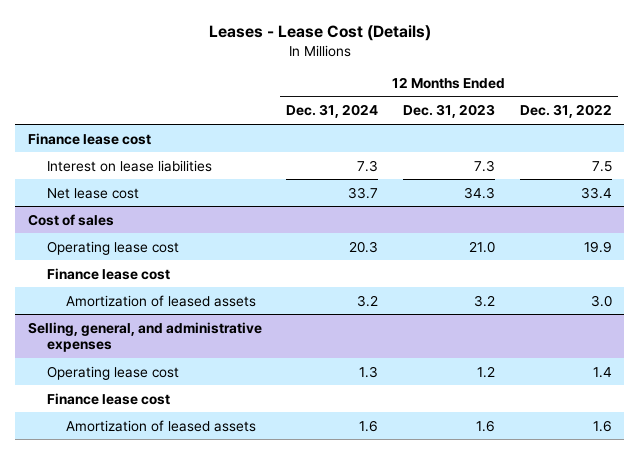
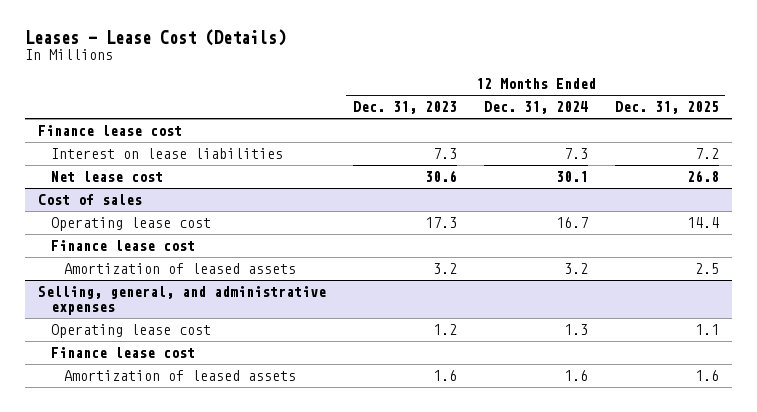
- | 12 Months Ended Dec. 31, 2024 | 12 Months Ended Dec. 31, 2023 | 12 Months Ended Dec. 31, 2022
+ | 12 Months Ended Dec. 31, 2023 | 12 Months Ended Dec. 31, 2024 | 12 Months Ended Dec. 31, 2025
- Net lease cost | 33.7 | 34.3 | 33.4
+ Net lease cost | 30.6 | 30.1 | 26.8
@ Cost of sales
- Operating lease cost | 20.3 | 21.0 | 19.9
+ Operating lease cost | 17.3 | 16.7 | 14.4

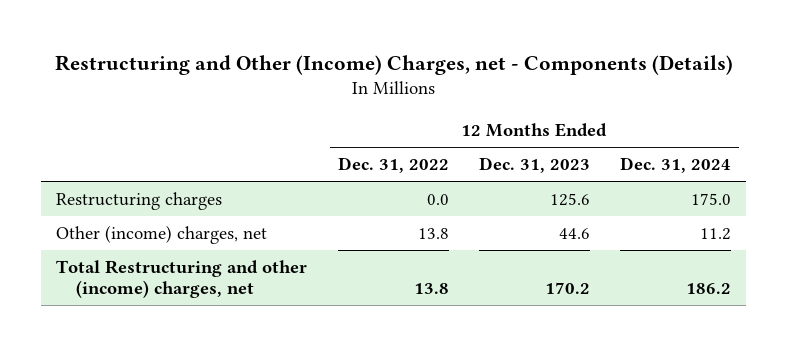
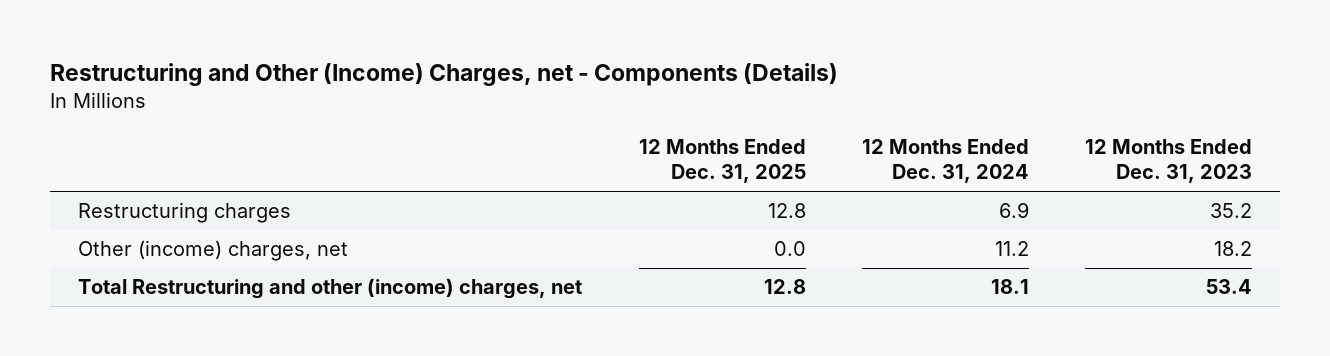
- | 12 Months Ended Dec. 31, 2022 | 12 Months Ended Dec. 31, 2023 | 12 Months Ended Dec. 31, 2024
+ | 12 Months Ended Dec. 31, 2025 | 12 Months Ended Dec. 31, 2024 | 12 Months Ended Dec. 31, 2023
- Restructuring charges | 0.0 | 125.6 | 175.0
- Other (income) charges, net | 13.8 | 44.6 | 11.2
- Total Restructuring and other (income) charges, net | 13.8 | 170.2 | 186.2
+ Restructuring charges | 12.8 | 6.9 | 35.2
+ Other (income) charges, net | 0.0 | 11.2 | 18.2
+ Total Restructuring and other (income) charges, net | 12.8 | 18.1 | 53.4

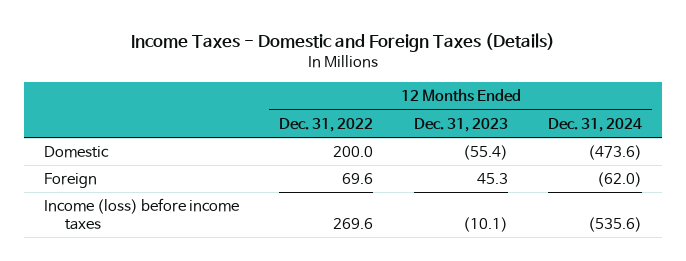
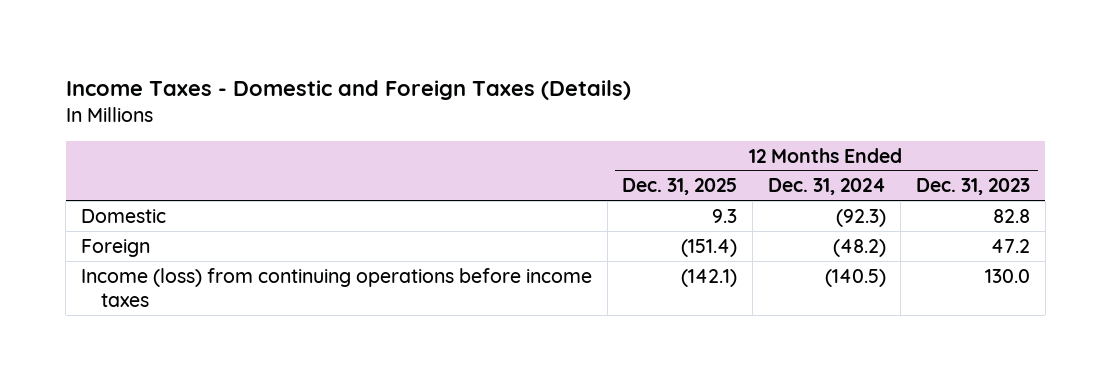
- | 12 Months Ended Dec. 31, 2022 | 12 Months Ended Dec. 31, 2023 | 12 Months Ended Dec. 31, 2024
+ | 12 Months Ended Dec. 31, 2025 | 12 Months Ended Dec. 31, 2024 | 12 Months Ended Dec. 31, 2023
- Domestic | 200.0 | (55.4) | (473.6)
- Foreign | 69.6 | 45.3 | (62.0)
- Income (loss) before income taxes | 269.6 | (10.1) | (535.6)
+ Domestic | 9.3 | (92.3) | 82.8
+ Foreign | (151.4) | (48.2) | 47.2
+ Income (loss) from continuing operations before income taxes | (142.1) | (140.5) | 130.0

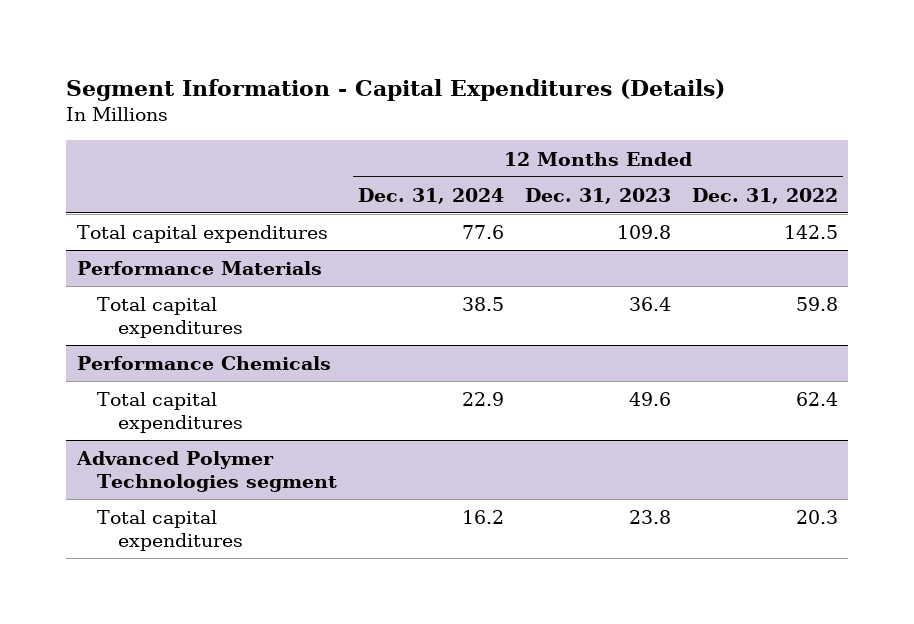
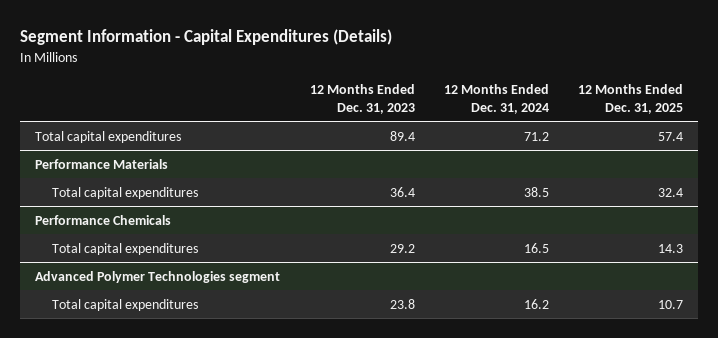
- | 12 Months Ended Dec. 31, 2024 | 12 Months Ended Dec. 31, 2023 | 12 Months Ended Dec. 31, 2022
+ | 12 Months Ended Dec. 31, 2023 | 12 Months Ended Dec. 31, 2024 | 12 Months Ended Dec. 31, 2025
- Total capital expenditures | 77.6 | 109.8 | 142.5
+ Total capital expenditures | 89.4 | 71.2 | 57.4
@ Performance Chemicals
- Total capital expenditures | 22.9 | 49.6 | 62.4
+ Total capital expenditures | 29.2 | 16.5 | 14.3

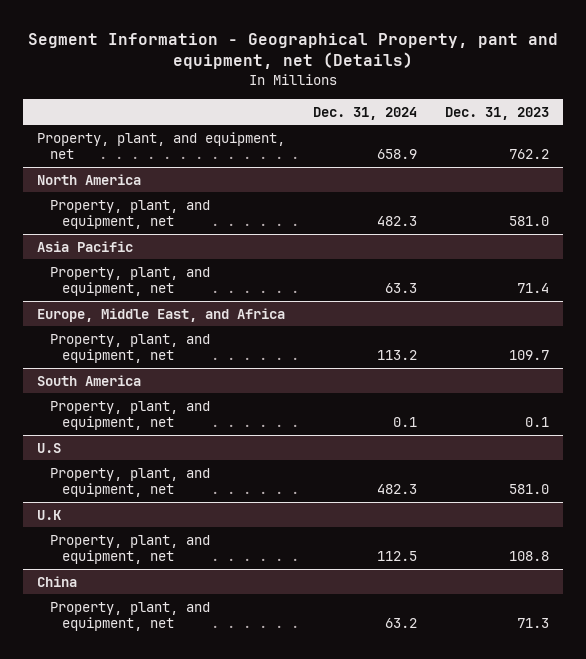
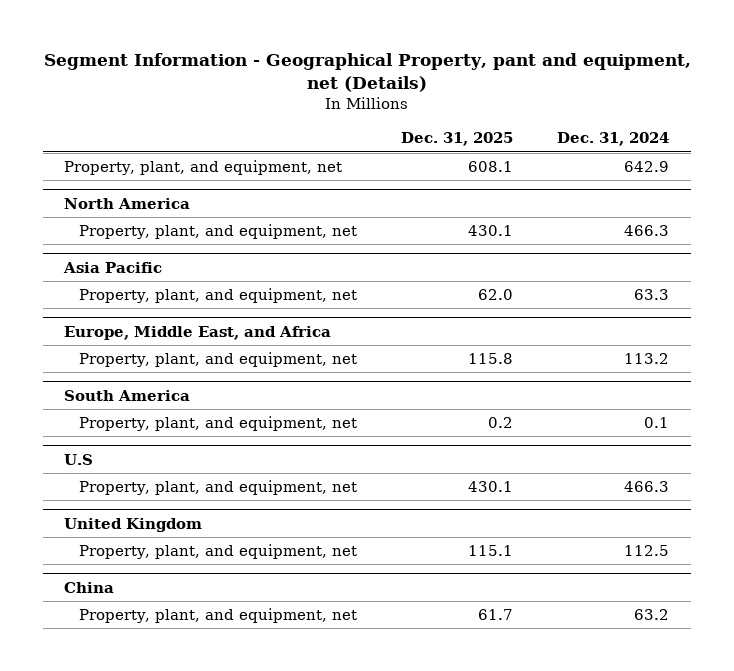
- | Dec. 31, 2024 | Dec. 31, 2023
+ | Dec. 31, 2025 | Dec. 31, 2024
- Property, plant, and equipment, net | 658.9 | 762.2
+ Property, plant, and equipment, net | 608.1 | 642.9
@ North America
- Property, plant, and equipment, net | 482.3 | 581.0
+ Property, plant, and equipment, net | 430.1 | 466.3
@ U.S
- Property, plant, and equipment, net | 482.3 | 581.0
- U.K
@ U.S
+ Property, plant, and equipment, net | 430.1 | 466.3
+ United Kingdom

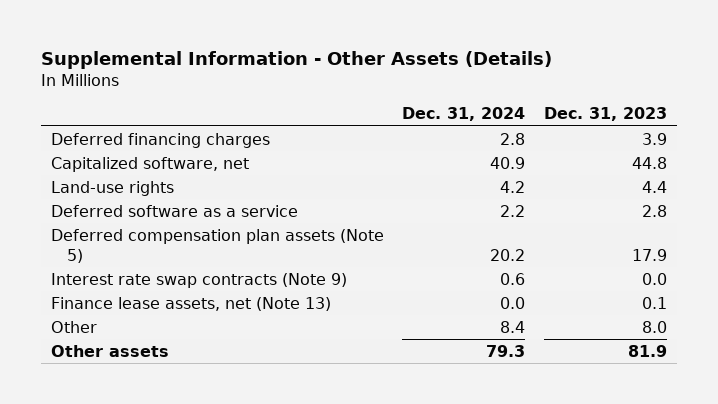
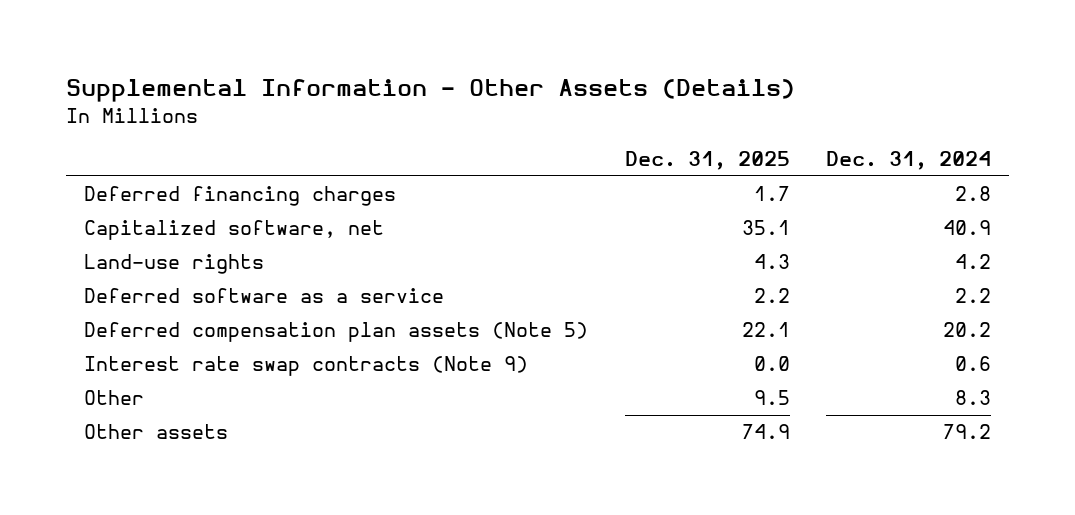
- | Dec. 31, 2024 | Dec. 31, 2023
+ | Dec. 31, 2025 | Dec. 31, 2024
- Finance lease assets, net (Note 13) | 0.0 | 0.1
- Other | 8.4 | 8.0
- Other assets | 79.3 | 81.9
+ Other | 9.5 | 8.3
+ Other assets | 74.9 | 79.2

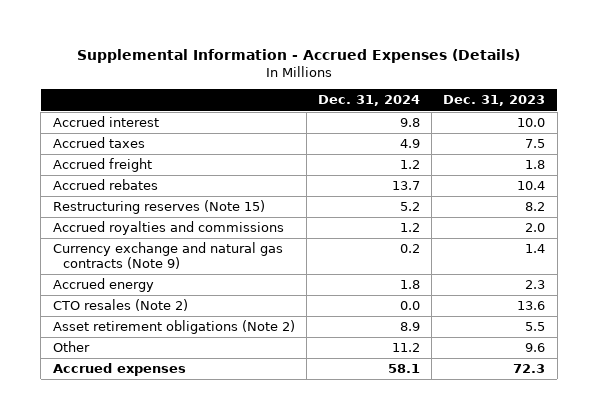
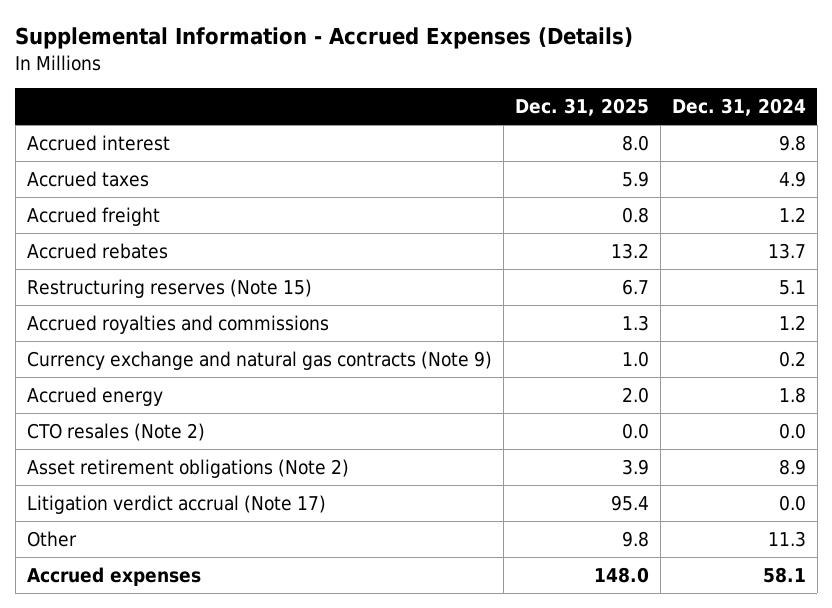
- | Dec. 31, 2024 | Dec. 31, 2023
+ | Dec. 31, 2025 | Dec. 31, 2024
- Restructuring reserves (Note 15) | 5.2 | 8.2
+ Restructuring reserves (Note 15) | 6.7 | 5.1
- Other | 11.2 | 9.6
+ Litigation verdict accrual (Note 17) | 95.4 | 0.0
+ Other | 9.8 | 11.3

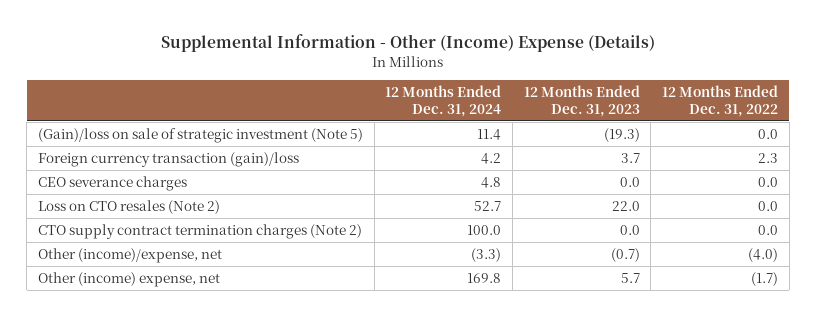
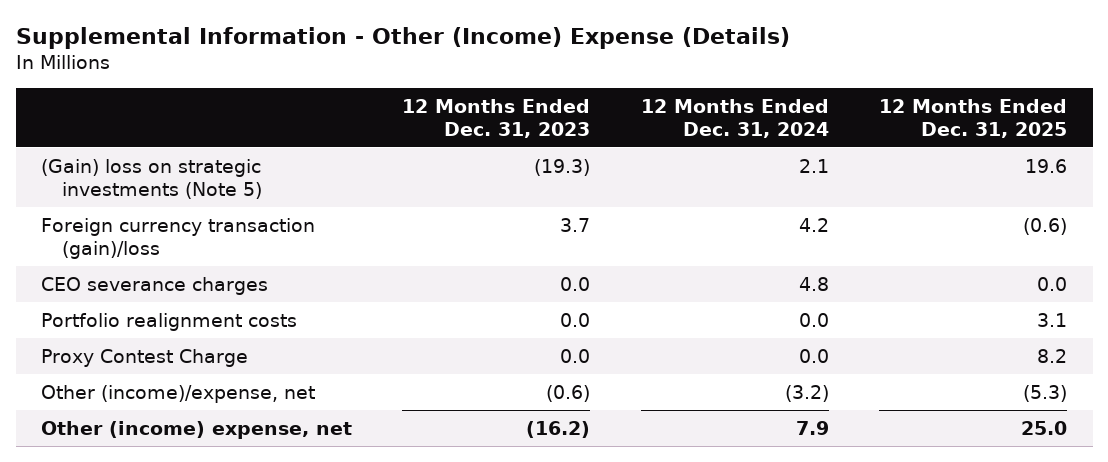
- | 12 Months Ended Dec. 31, 2024 | 12 Months Ended Dec. 31, 2023 | 12 Months Ended Dec. 31, 2022
+ | 12 Months Ended Dec. 31, 2023 | 12 Months Ended Dec. 31, 2024 | 12 Months Ended Dec. 31, 2025
- (Gain)/loss on sale of strategic investment (Note 5) | 11.4 | (19.3) | 0.0
+ (Gain) loss on strategic investments (Note 5) | (19.3) | 2.1 | 19.6
- Loss on CTO resales (Note 2) | 52.7 | 22.0 | 0.0
- CTO supply contract termination charges (Note 2) | 100.0 | 0.0 | 0.0
- Other (income)/expense, net | (3.3) | (0.7) | (4.0)
- Other (income) expense, net | 169.8 | 5.7 | (1.7)
+ Portfolio realignment costs | 0.0 | 0.0 | 3.1
+ Proxy Contest Charge | 0.0 | 0.0 | 8.2
+ Other (income)/expense, net | (0.6) | (3.2) | (5.3)
+ Other (income) expense, net | (16.2) | 7.9 | 25.0

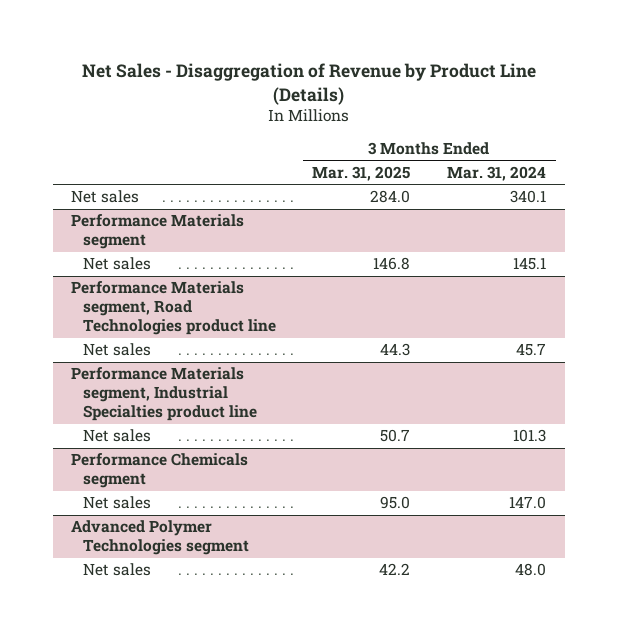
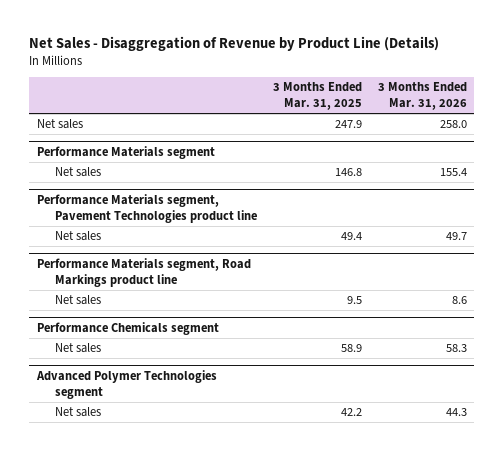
- | 3 Months Ended Mar. 31, 2025 | 3 Months Ended Mar. 31, 2024
+ | 3 Months Ended Mar. 31, 2025 | 3 Months Ended Mar. 31, 2026
- Net sales | 284.0 | 340.1
+ Net sales | 247.9 | 258.0
- Performance Materials segment, Road Technologies product line
- Net sales | 44.3 | 45.7
- Performance Materials segment, Industrial Specialties product line
- Net sales | 50.7 | 101.3
+ Performance Materials segment, Pavement Technologies product line
+ Net sales | 49.4 | 49.7
+ Performance Materials segment, Road Markings product line
+ Net sales | 9.5 | 8.6
@ Performance Chemicals segment
- Net sales | 95.0 | 147.0
+ Net sales | 58.9 | 58.3

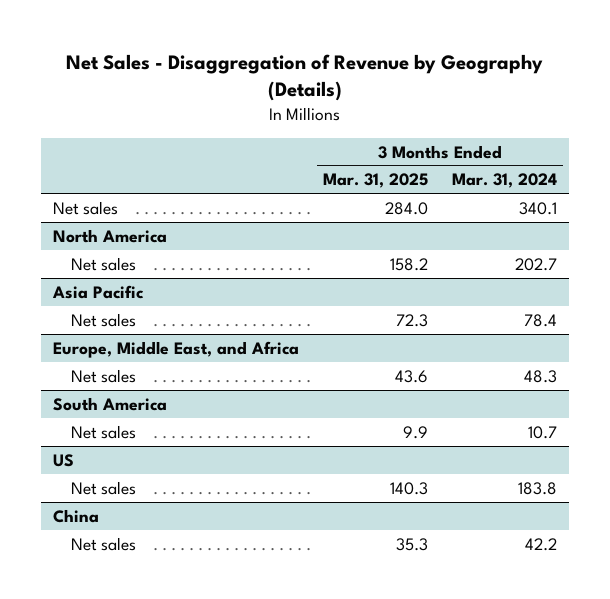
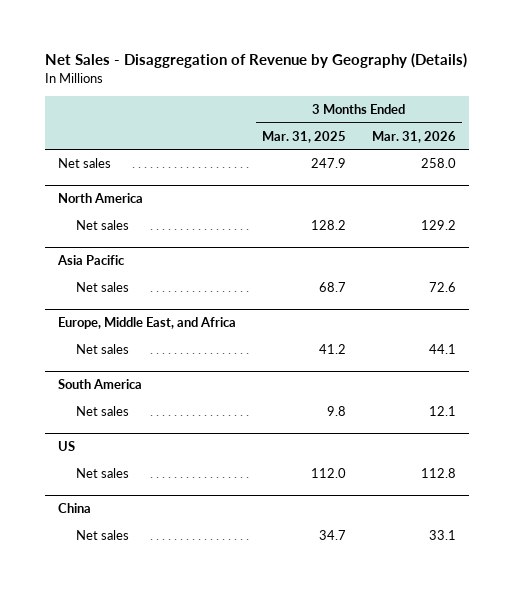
- | 3 Months Ended Mar. 31, 2025 | 3 Months Ended Mar. 31, 2024
+ | 3 Months Ended Mar. 31, 2025 | 3 Months Ended Mar. 31, 2026
- Net sales | 284.0 | 340.1
+ Net sales | 247.9 | 258.0
@ North America
- Net sales | 158.2 | 202.7
+ Net sales | 128.2 | 129.2
@ Asia Pacific
- Net sales | 72.3 | 78.4
+ Net sales | 68.7 | 72.6
@ Europe, Middle East, and Africa
- Net sales | 43.6 | 48.3
+ Net sales | 41.2 | 44.1
@ South America
- Net sales | 9.9 | 10.7
+ Net sales | 9.8 | 12.1
@ US
- Net sales | 140.3 | 183.8
+ Net sales | 112.0 | 112.8
@ China
- Net sales | 35.3 | 42.2
+ Net sales | 34.7 | 33.1

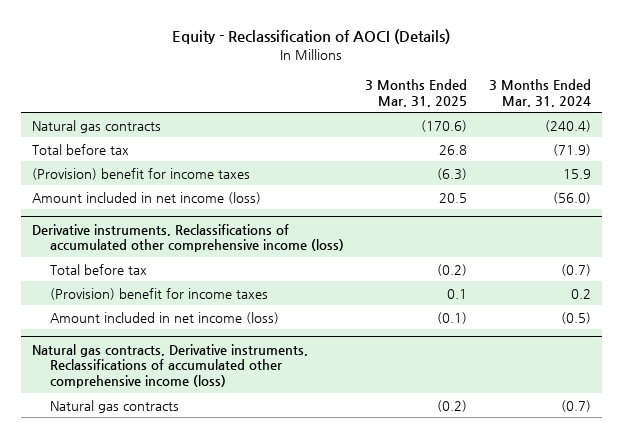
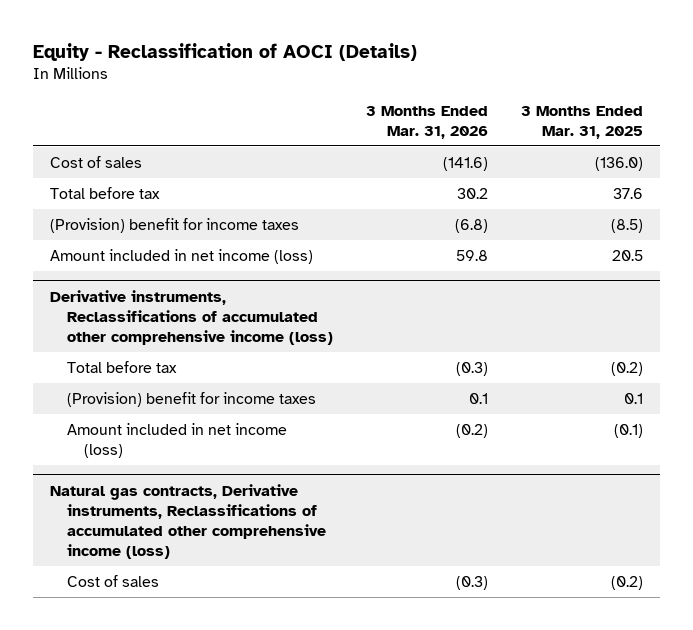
- | 3 Months Ended Mar. 31, 2025 | 3 Months Ended Mar. 31, 2024
+ | 3 Months Ended Mar. 31, 2026 | 3 Months Ended Mar. 31, 2025
- Natural gas contracts | (170.6) | (240.4)
- Total before tax | 26.8 | (71.9)
- (Provision) benefit for income taxes | (6.3) | 15.9
+ Cost of sales | (141.6) | (136.0)
+ Total before tax | 30.2 | 37.6
+ (Provision) benefit for income taxes | (6.8) | (8.5)
@ Natural gas contracts, Derivative instruments, Reclassifications of accumulated other comprehensive income (loss)
- Natural gas contracts | (0.2) | (0.7)
+ Cost of sales | (0.3) | (0.2)

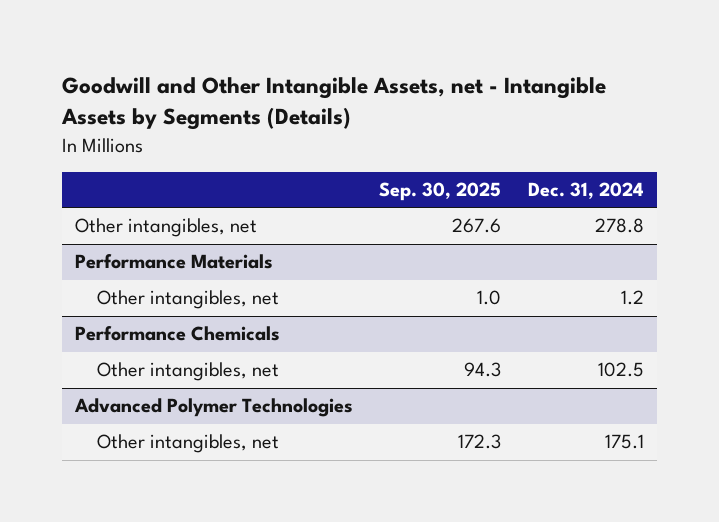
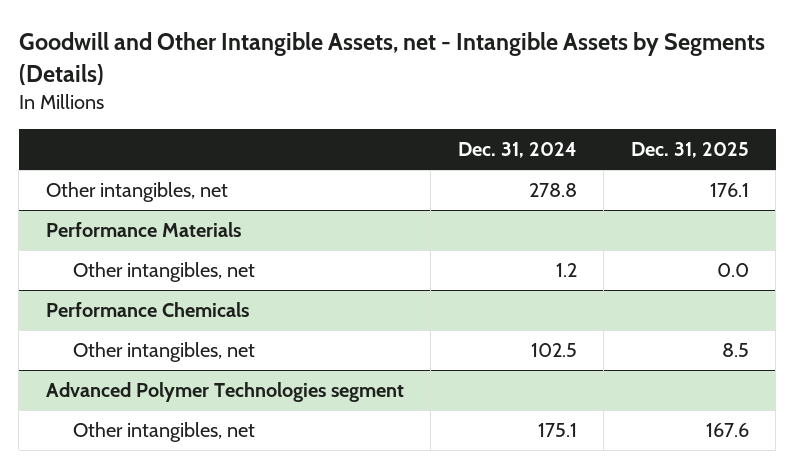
- | Sep. 30, 2025 | Dec. 31, 2024
+ | Dec. 31, 2024 | Dec. 31, 2025
- Advanced Polymer Technologies
+ Advanced Polymer Technologies segment

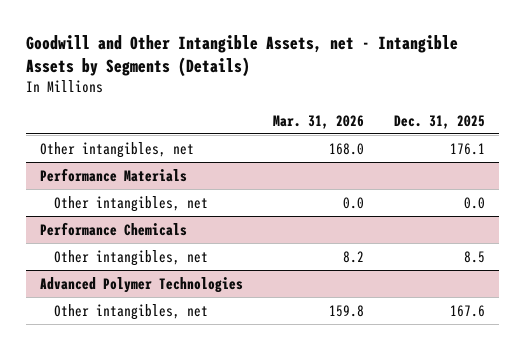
- | Dec. 31, 2024 | Dec. 31, 2025
+ | Mar. 31, 2026 | Dec. 31, 2025
- Advanced Polymer Technologies segment
+ Advanced Polymer Technologies

